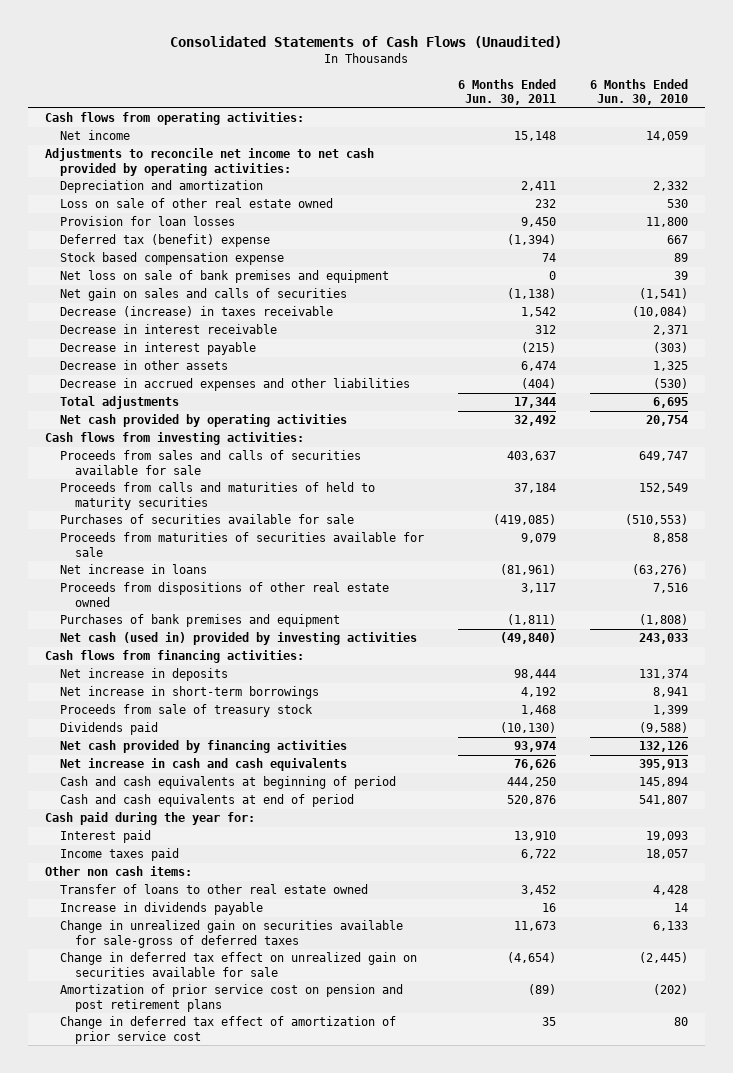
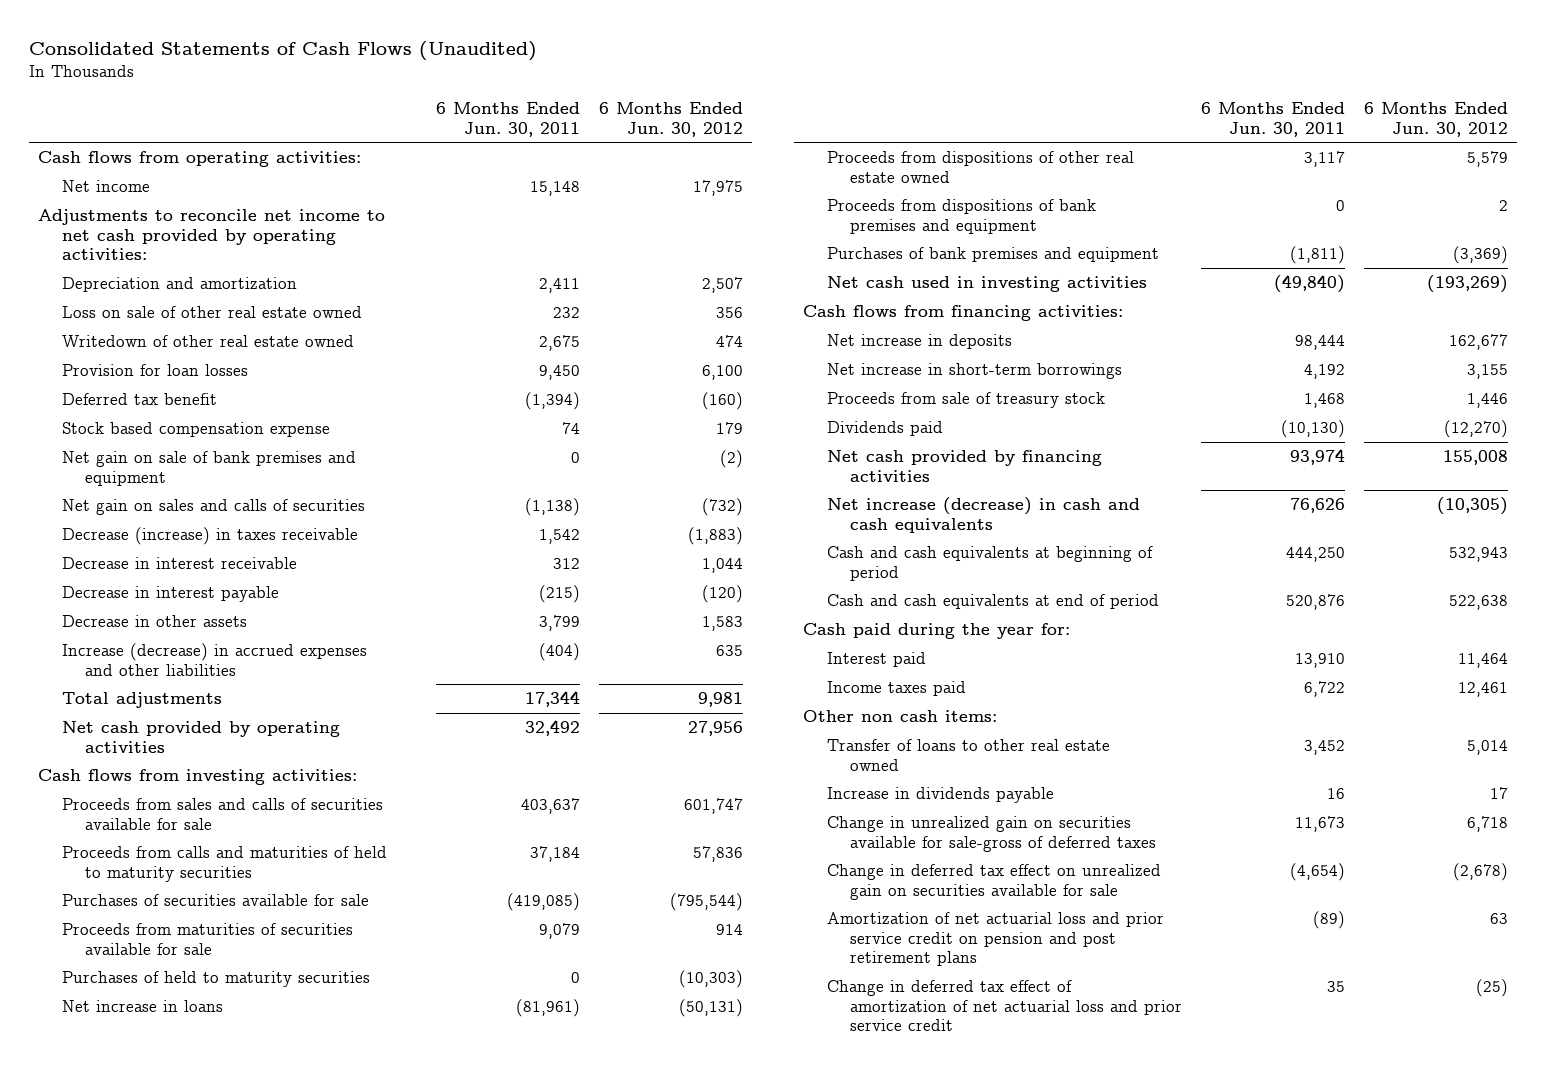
- | 6 Months Ended Jun. 30, 2011 | 6 Months Ended Jun. 30, 2010
+ | 6 Months Ended Jun. 30, 2011 | 6 Months Ended Jun. 30, 2012
+ Writedown of other real estate owned | 2,675 | 474
- Deferred tax (benefit) expense | (1,394) | 667
+ Deferred tax benefit | (1,394) | (160)
- Net loss on sale of bank premises and equipment | 0 | 39
+ Net gain on sale of bank premises and equipment | 0 | (2)
- Decrease in other assets | 6,474 | 1,325
- Decrease in accrued expenses and other liabilities | (404) | (530)
+ Decrease in other assets | 3,799 | 1,583
+ Increase (decrease) in accrued expenses and other liabilities | (404) | 635
+ Purchases of held to maturity securities | 0 | (10,303)
+ Proceeds from dispositions of bank premises and equipment | 0 | 2
- Net cash (used in) provided by investing activities | (49,840) | 243,033
+ Net cash used in investing activities | (49,840) | (193,269)
- Net increase in cash and cash equivalents | 76,626 | 395,913
+ Net increase (decrease) in cash and cash equivalents | 76,626 | (10,305)
- Amortization of prior service cost on pension and post retirement plans | (89) | (202)
- Change in deferred tax effect of amortization of prior service cost | 35 | 80
+ Amortization of net actuarial loss and prior service credit on pension and post retirement plans | (89) | 63
+ Change in deferred tax effect of amortization of net actuarial loss and prior service credit | 35 | (25)

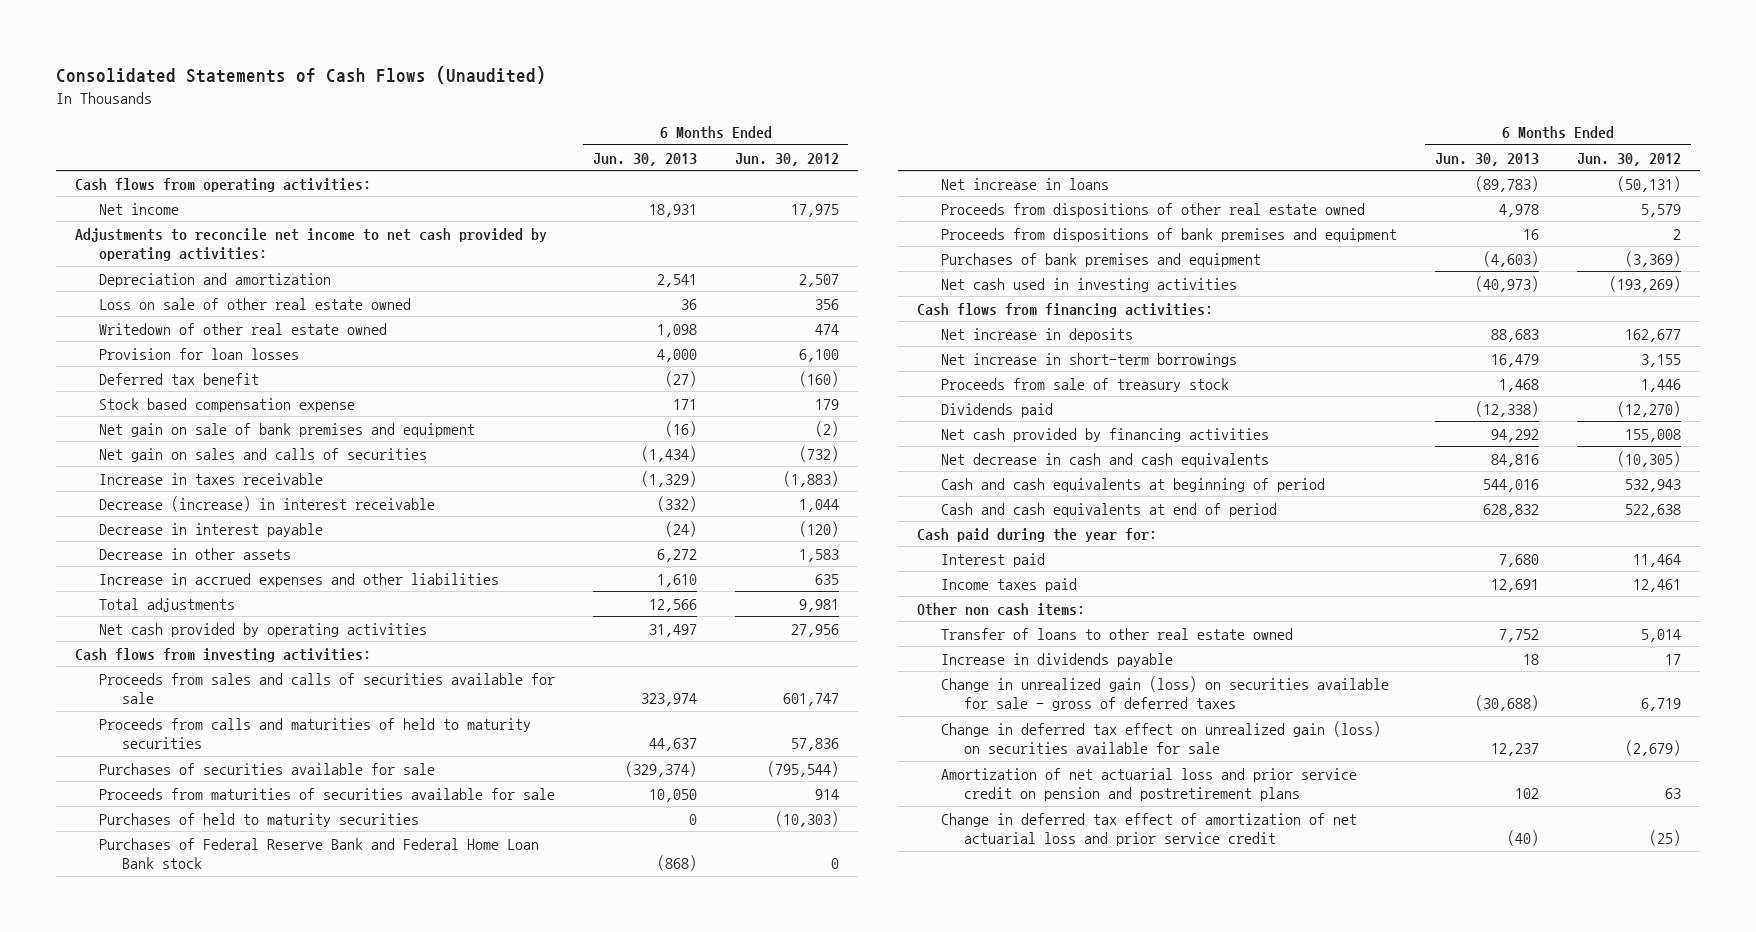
- | 6 Months Ended Jun. 30, 2011 | 6 Months Ended Jun. 30, 2012
+ | 6 Months Ended Jun. 30, 2013 | 6 Months Ended Jun. 30, 2012
- Decrease (increase) in taxes receivable | 1,542 | (1,883)
- Decrease in interest receivable | 312 | 1,044
+ Increase in taxes receivable | (1,329) | (1,883)
+ Decrease (increase) in interest receivable | (332) | 1,044
- Increase (decrease) in accrued expenses and other liabilities | (404) | 635
+ Increase in accrued expenses and other liabilities | 1,610 | 635
+ Purchases of Federal Reserve Bank and Federal Home Loan Bank stock | (868) | 0
- Net increase (decrease) in cash and cash equivalents | 76,626 | (10,305)
+ Net decrease in cash and cash equivalents | 84,816 | (10,305)
- Change in unrealized gain on securities available for sale-gross of deferred taxes | 11,673 | 6,718
- Change in deferred tax effect on unrealized gain on securities available for sale | (4,654) | (2,678)
- Amortization of net actuarial loss and prior service credit on pension and post retirement plans | (89) | 63
+ Change in unrealized gain (loss) on securities available for sale - gross of deferred taxes | (30,688) | 6,719
+ Change in deferred tax effect on unrealized gain (loss) on securities available for sale | 12,237 | (2,679)
+ Amortization of net actuarial loss and prior service credit on pension and postretirement plans | 102 | 63

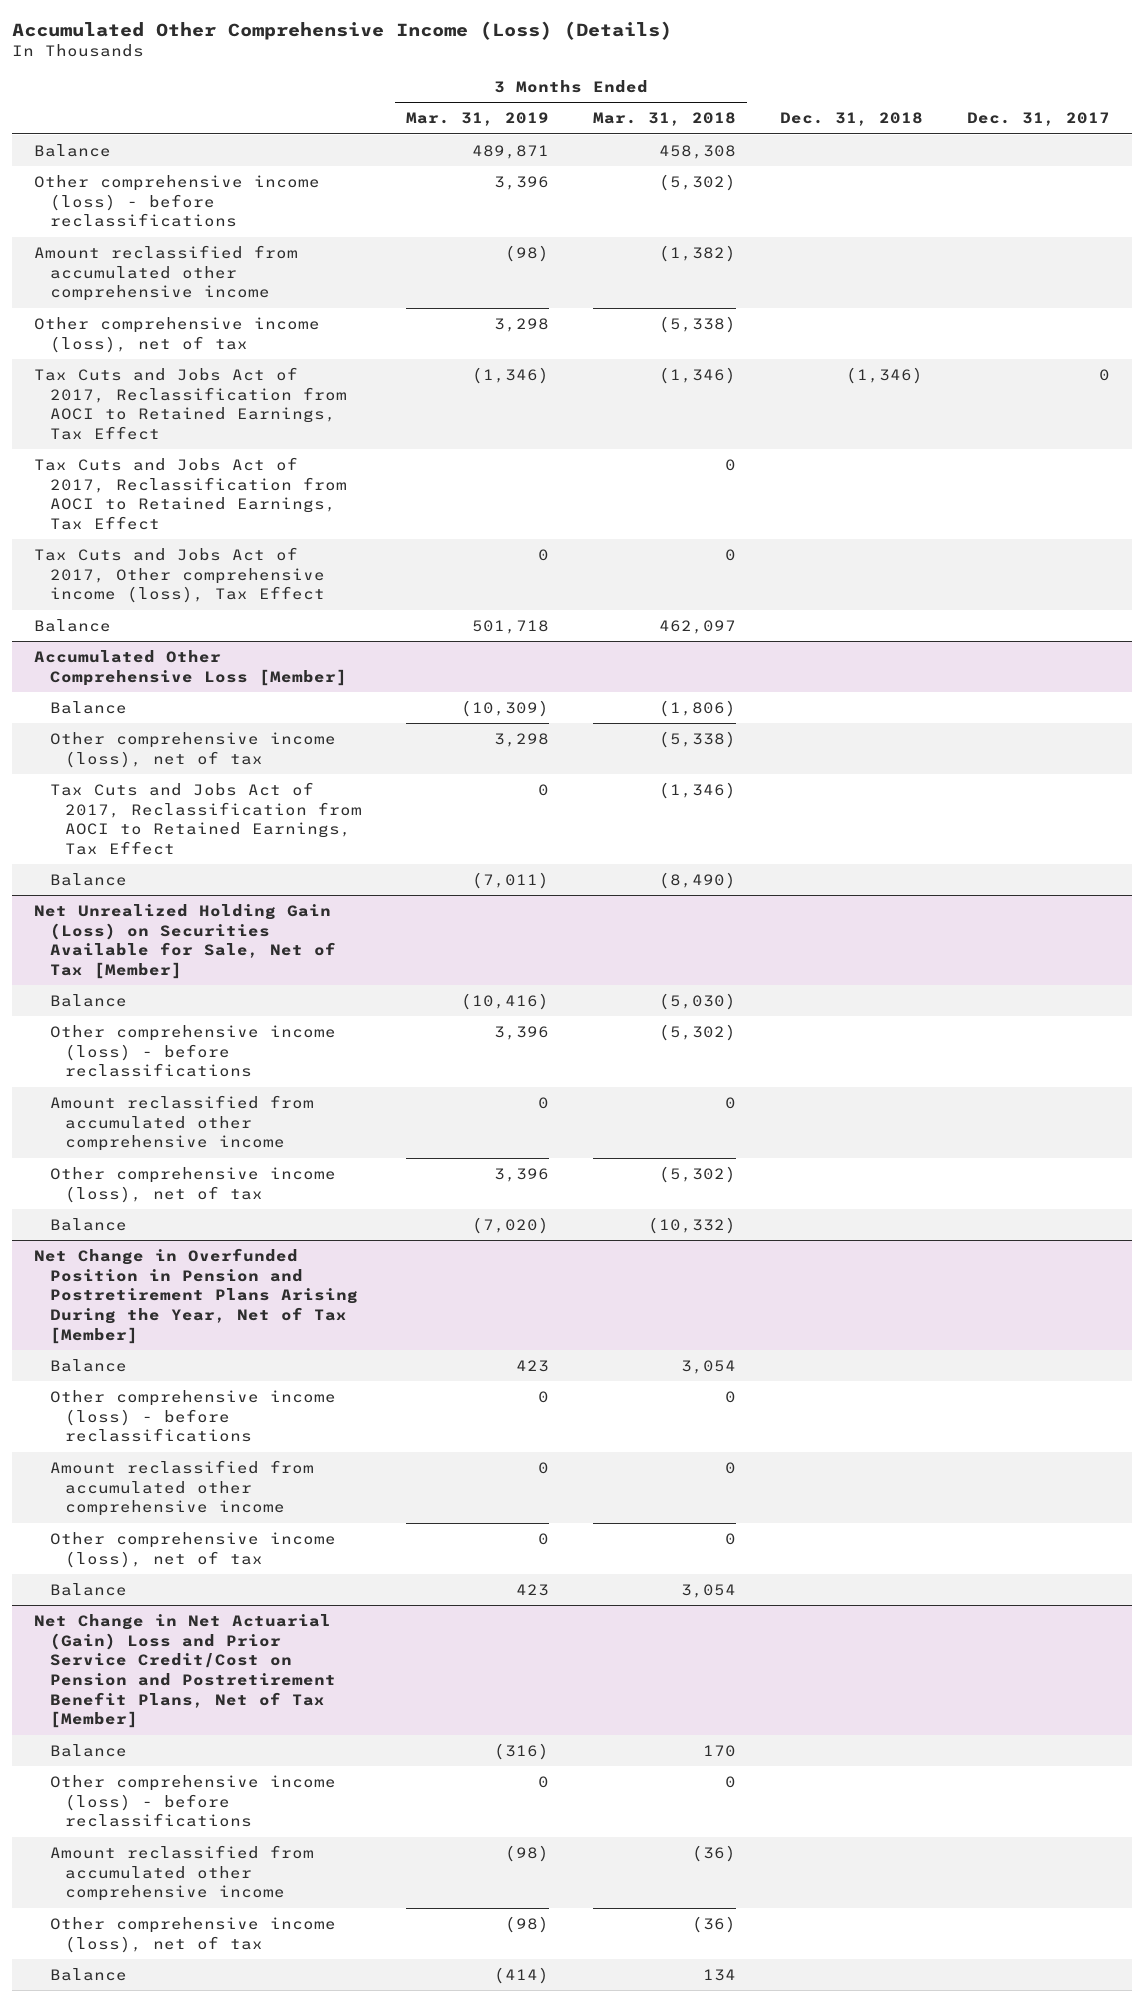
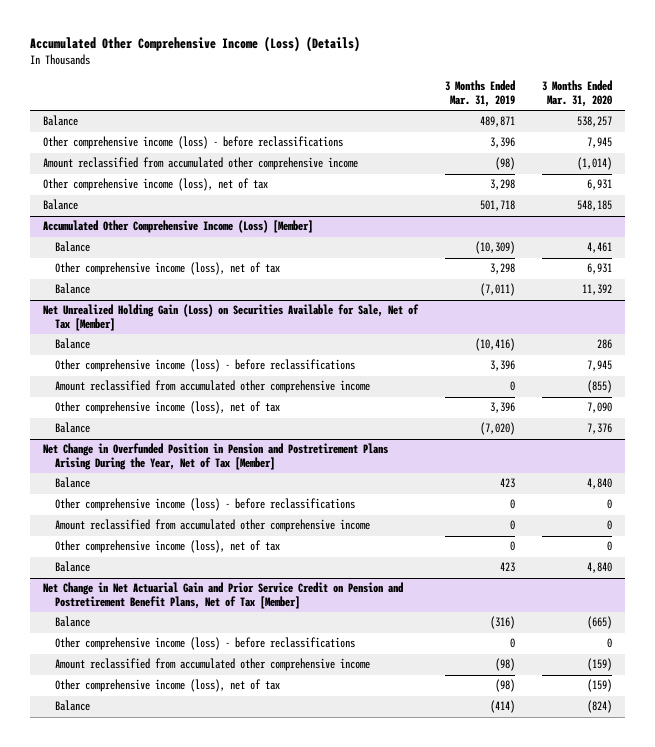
- | 3 Months Ended Mar. 31, 2019 | 3 Months Ended Mar. 31, 2018 | Dec. 31, 2018 | Dec. 31, 2017
+ | 3 Months Ended Mar. 31, 2019 | 3 Months Ended Mar. 31, 2020
- Tax Cuts and Jobs Act of 2017, Reclassification from AOCI to Retained Earnings, Tax Effect | (1,346) | (1,346) | (1,346) | 0
- Tax Cuts and Jobs Act of 2017, Reclassification from AOCI to Retained Earnings, Tax Effect | | 0 | |
- Tax Cuts and Jobs Act of 2017, Other comprehensive income (loss), Tax Effect | 0 | 0 | |
- Accumulated Other Comprehensive Loss [Member]
+ Accumulated Other Comprehensive Income (Loss) [Member]
- Tax Cuts and Jobs Act of 2017, Reclassification from AOCI to Retained Earnings, Tax Effect | 0 | (1,346) | |
- Net Change in Net Actuarial (Gain) Loss and Prior Service Credit/Cost on Pension and Postretirement Benefit Plans, Net of Tax [Member]
+ Net Change in Net Actuarial Gain and Prior Service Credit on Pension and Postretirement Benefit Plans, Net of Tax [Member]

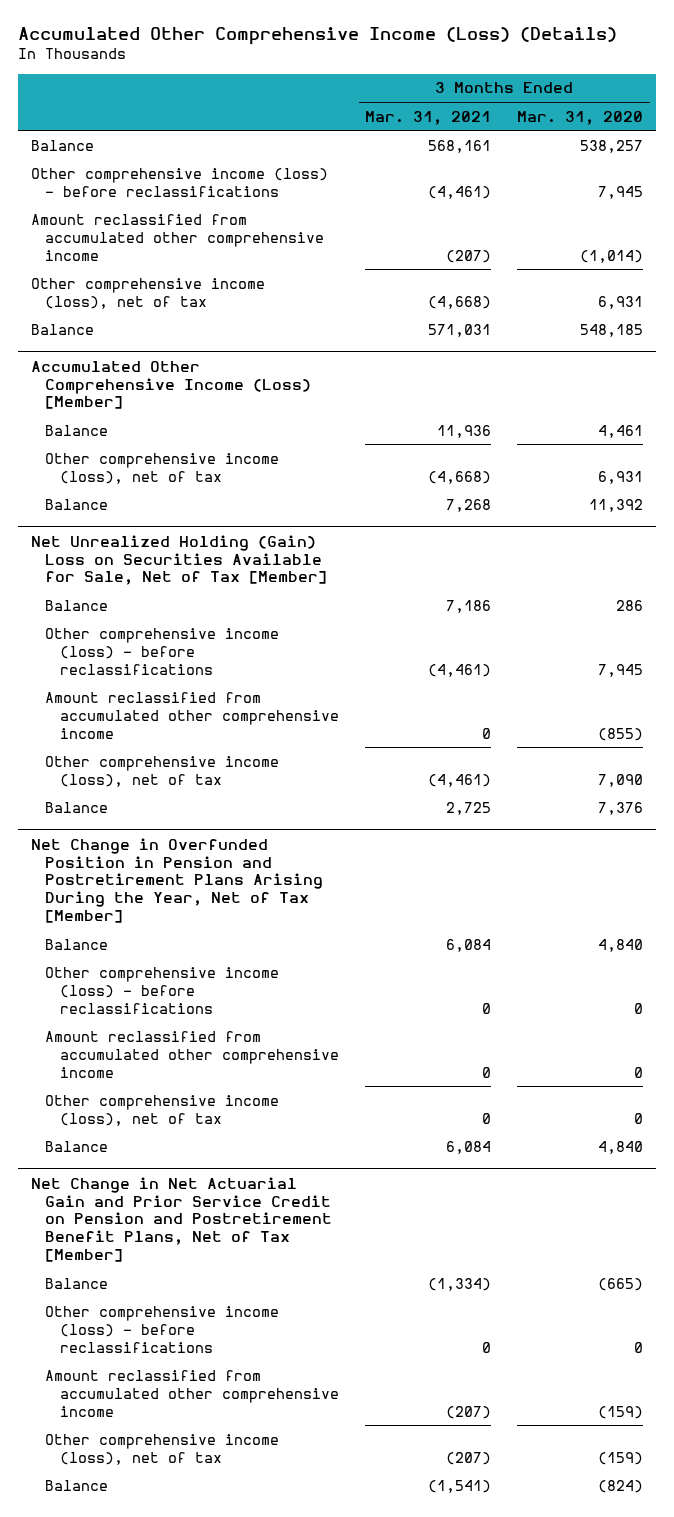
- | 3 Months Ended Mar. 31, 2019 | 3 Months Ended Mar. 31, 2020
+ | 3 Months Ended Mar. 31, 2021 | 3 Months Ended Mar. 31, 2020
- Net Unrealized Holding Gain (Loss) on Securities Available for Sale, Net of Tax [Member]
+ Net Unrealized Holding (Gain) Loss on Securities Available for Sale, Net of Tax [Member]

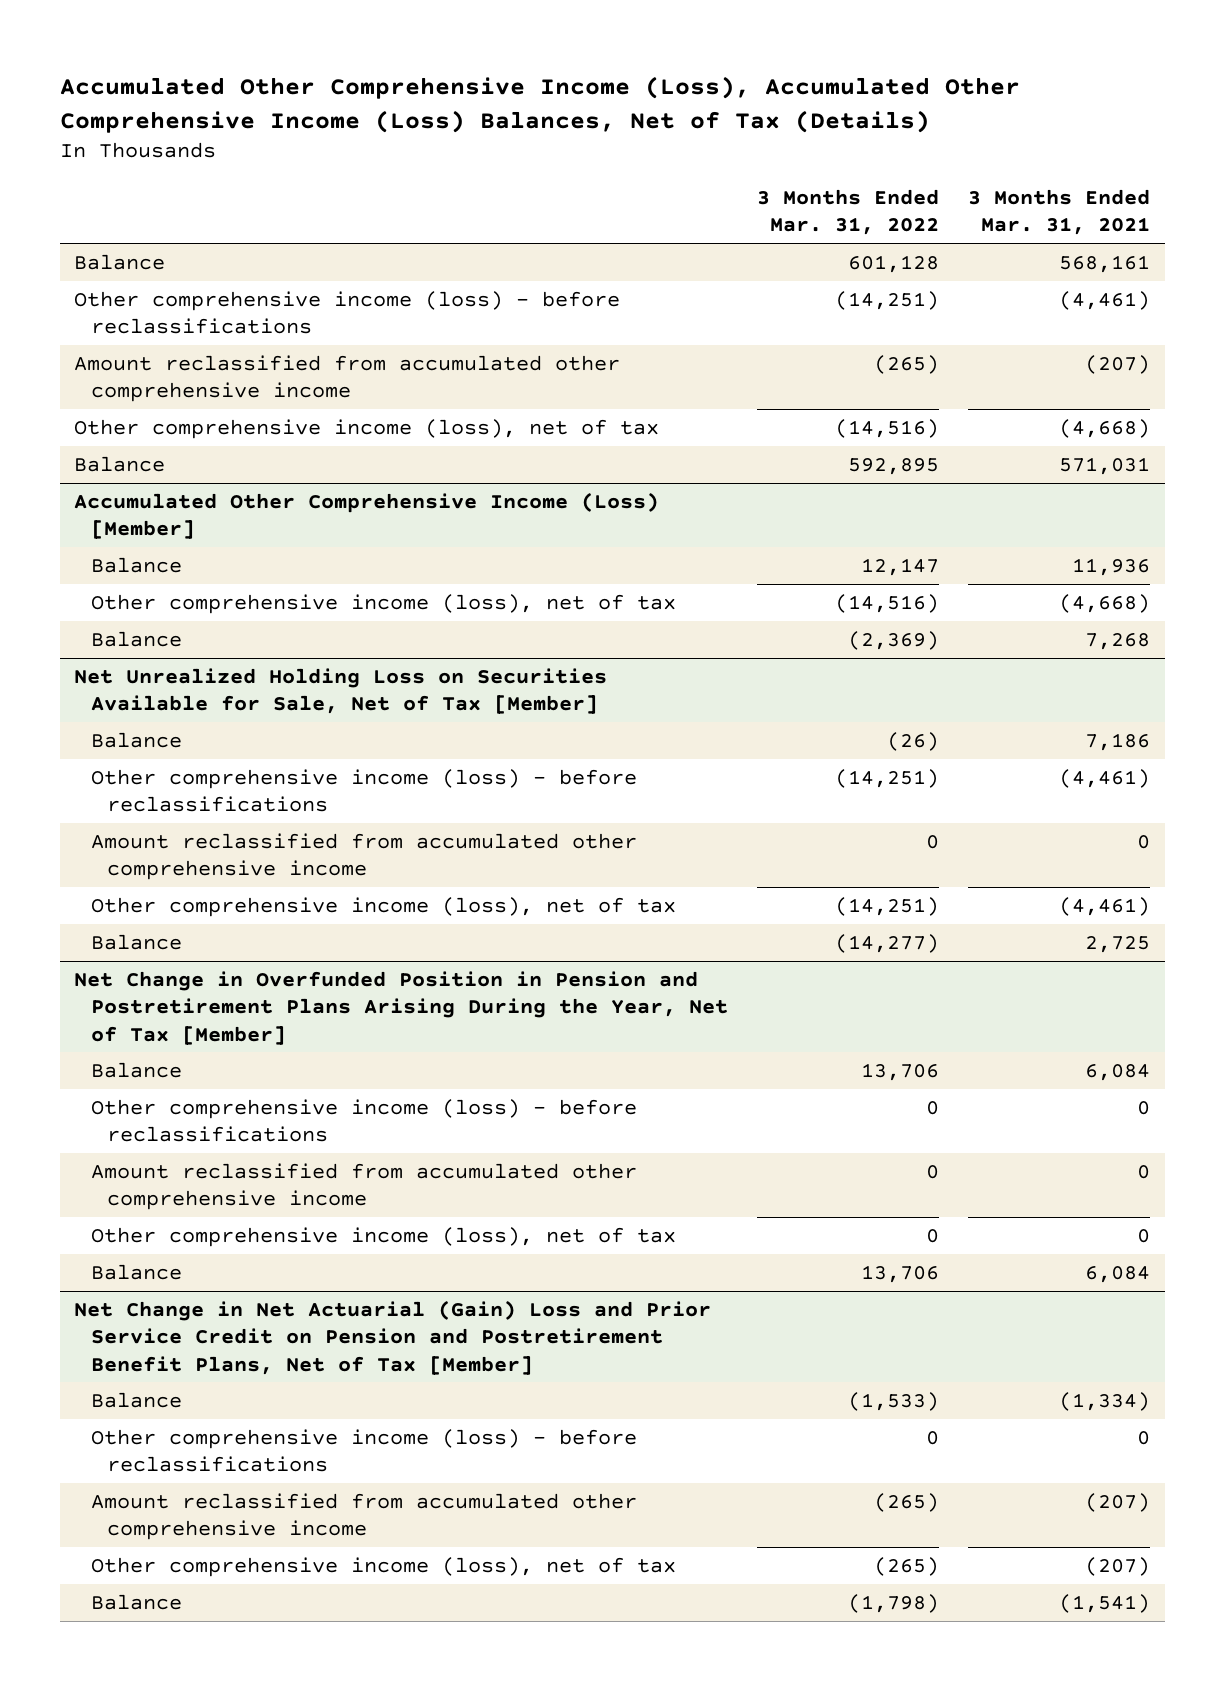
- Accumulated Other Comprehensive Income (Loss) (Details)
+ Accumulated Other Comprehensive Income (Loss), Accumulated Other Comprehensive Income (Loss) Balances, Net of Tax (Details)
- | 3 Months Ended Mar. 31, 2021 | 3 Months Ended Mar. 31, 2020
+ | 3 Months Ended Mar. 31, 2022 | 3 Months Ended Mar. 31, 2021
- Net Unrealized Holding (Gain) Loss on Securities Available for Sale, Net of Tax [Member]
+ Net Unrealized Holding Loss on Securities Available for Sale, Net of Tax [Member]
- Net Change in Net Actuarial Gain and Prior Service Credit on Pension and Postretirement Benefit Plans, Net of Tax [Member]
+ Net Change in Net Actuarial (Gain) Loss and Prior Service Credit on Pension and Postretirement Benefit Plans, Net of Tax [Member]

